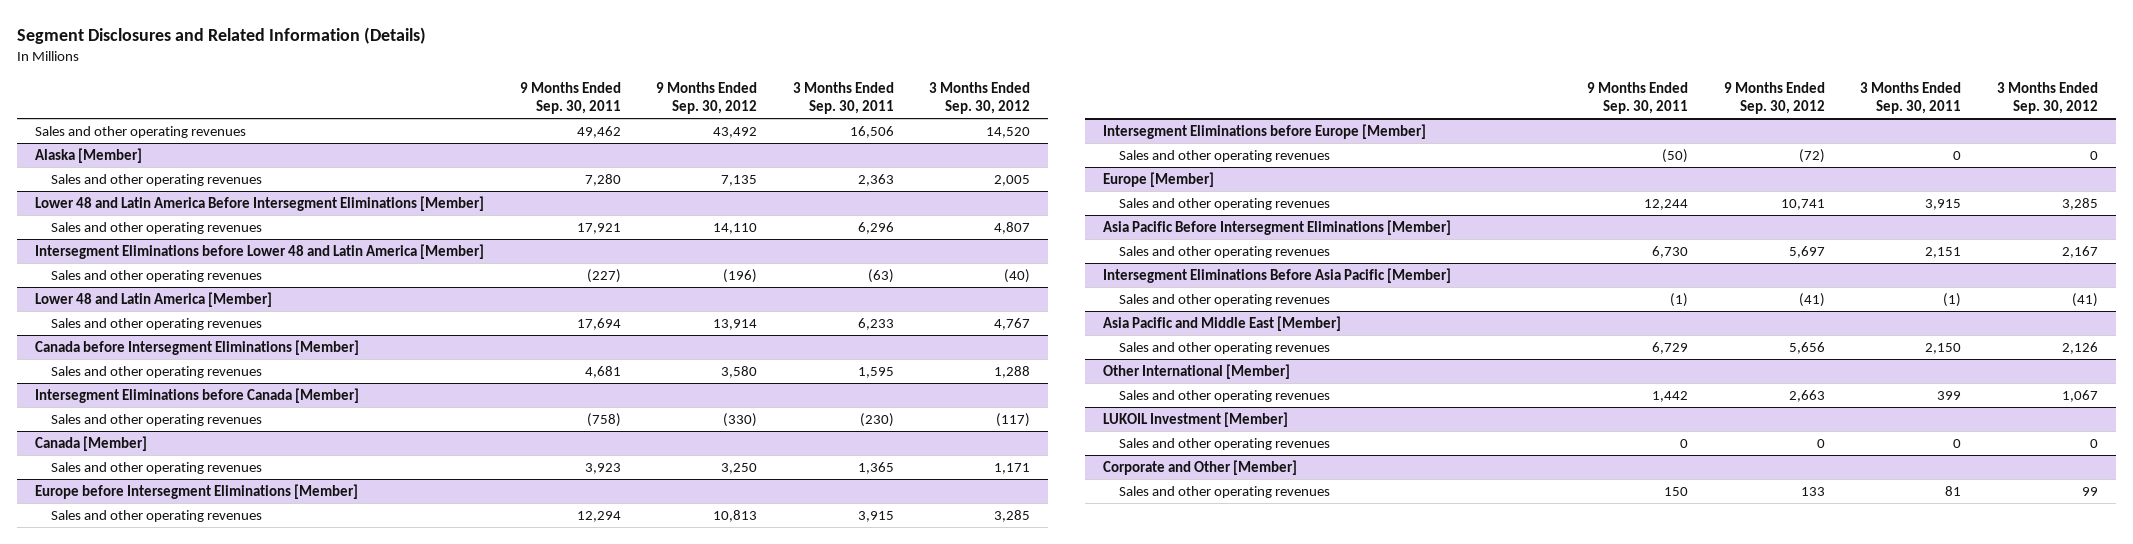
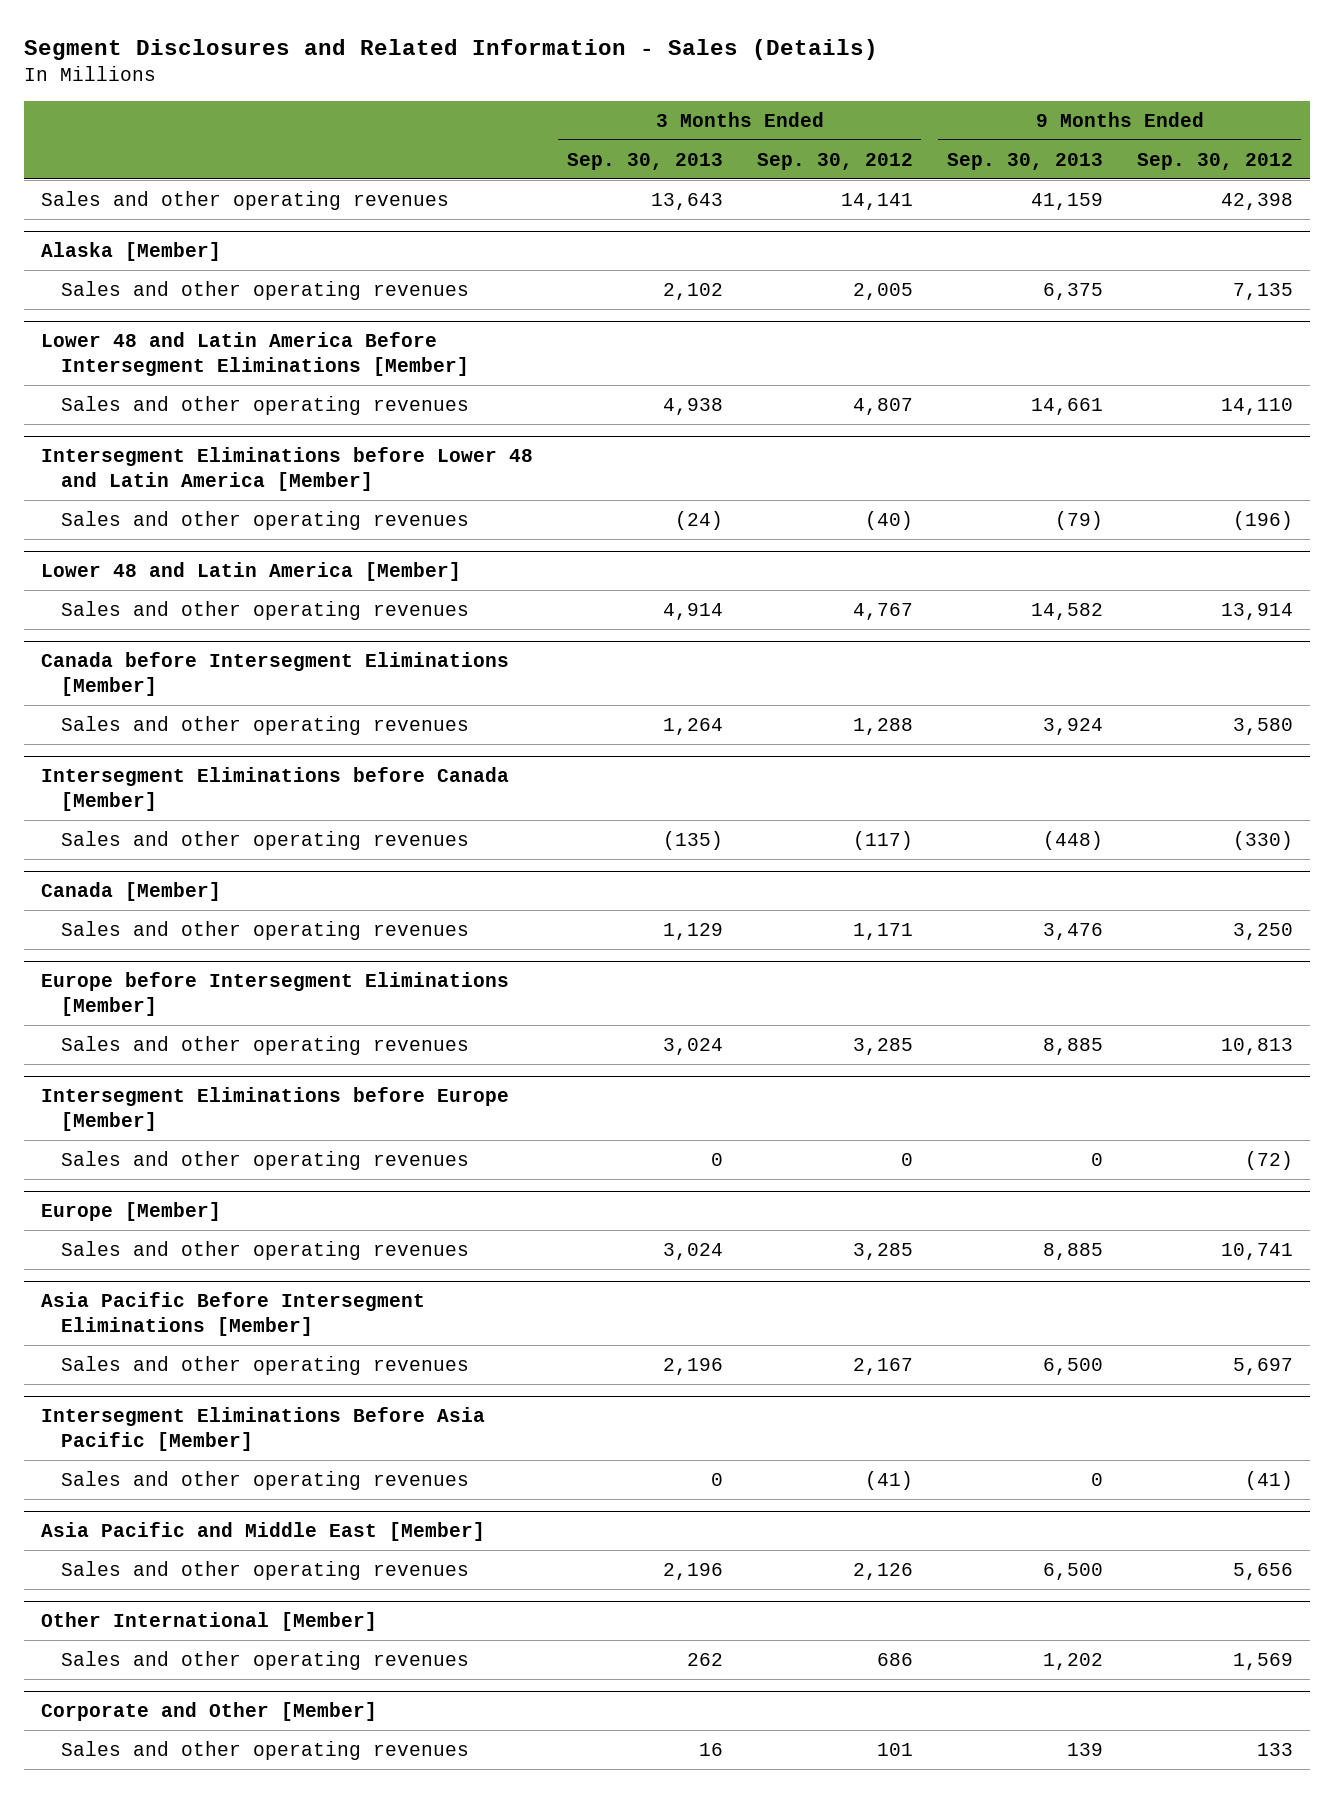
- Segment Disclosures and Related Information (Details)
+ Segment Disclosures and Related Information - Sales (Details)
- | 9 Months Ended Sep. 30, 2011 | 9 Months Ended Sep. 30, 2012 | 3 Months Ended Sep. 30, 2011 | 3 Months Ended Sep. 30, 2012
+ | 3 Months Ended Sep. 30, 2013 | 3 Months Ended Sep. 30, 2012 | 9 Months Ended Sep. 30, 2013 | 9 Months Ended Sep. 30, 2012
- Sales and other operating revenues | 49,462 | 43,492 | 16,506 | 14,520
+ Sales and other operating revenues | 13,643 | 14,141 | 41,159 | 42,398
@ Other International [Member]
- Sales and other operating revenues | 1,442 | 2,663 | 399 | 1,067
- LUKOIL Investment [Member]
- Sales and other operating revenues | 0 | 0 | 0 | 0
@ Other International [Member]
+ Sales and other operating revenues | 262 | 686 | 1,202 | 1,569
@ Corporate and Other [Member]
- Sales and other operating revenues | 150 | 133 | 81 | 99
+ Sales and other operating revenues | 16 | 101 | 139 | 133

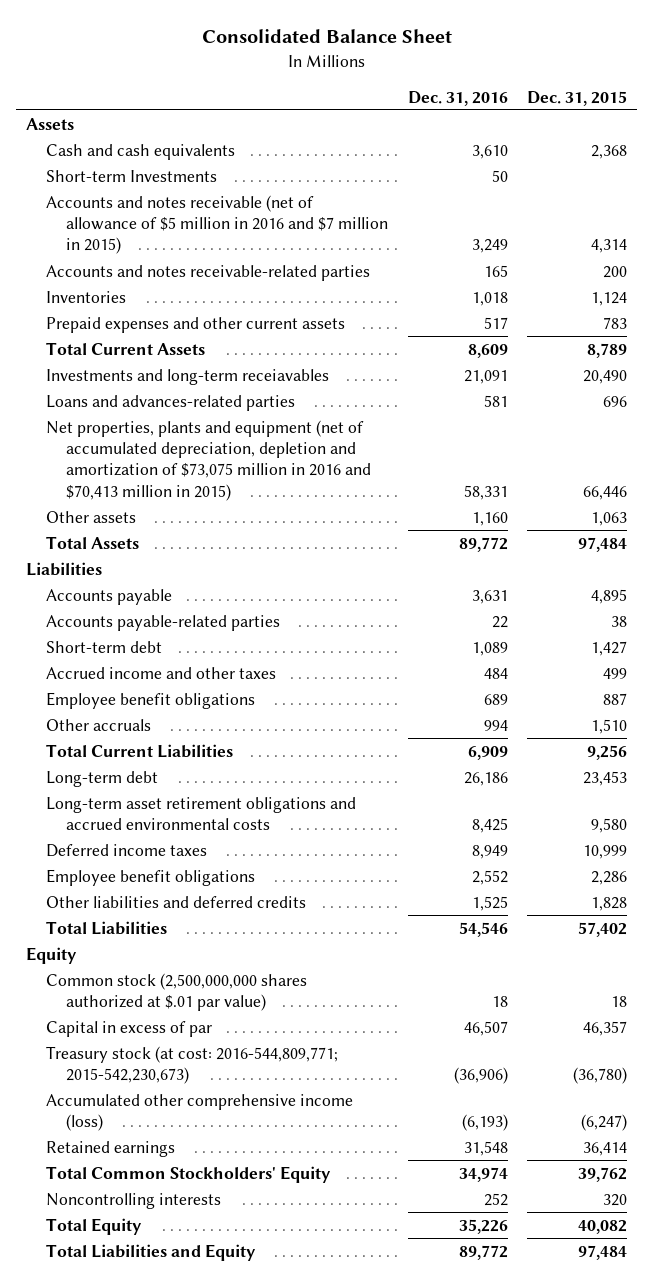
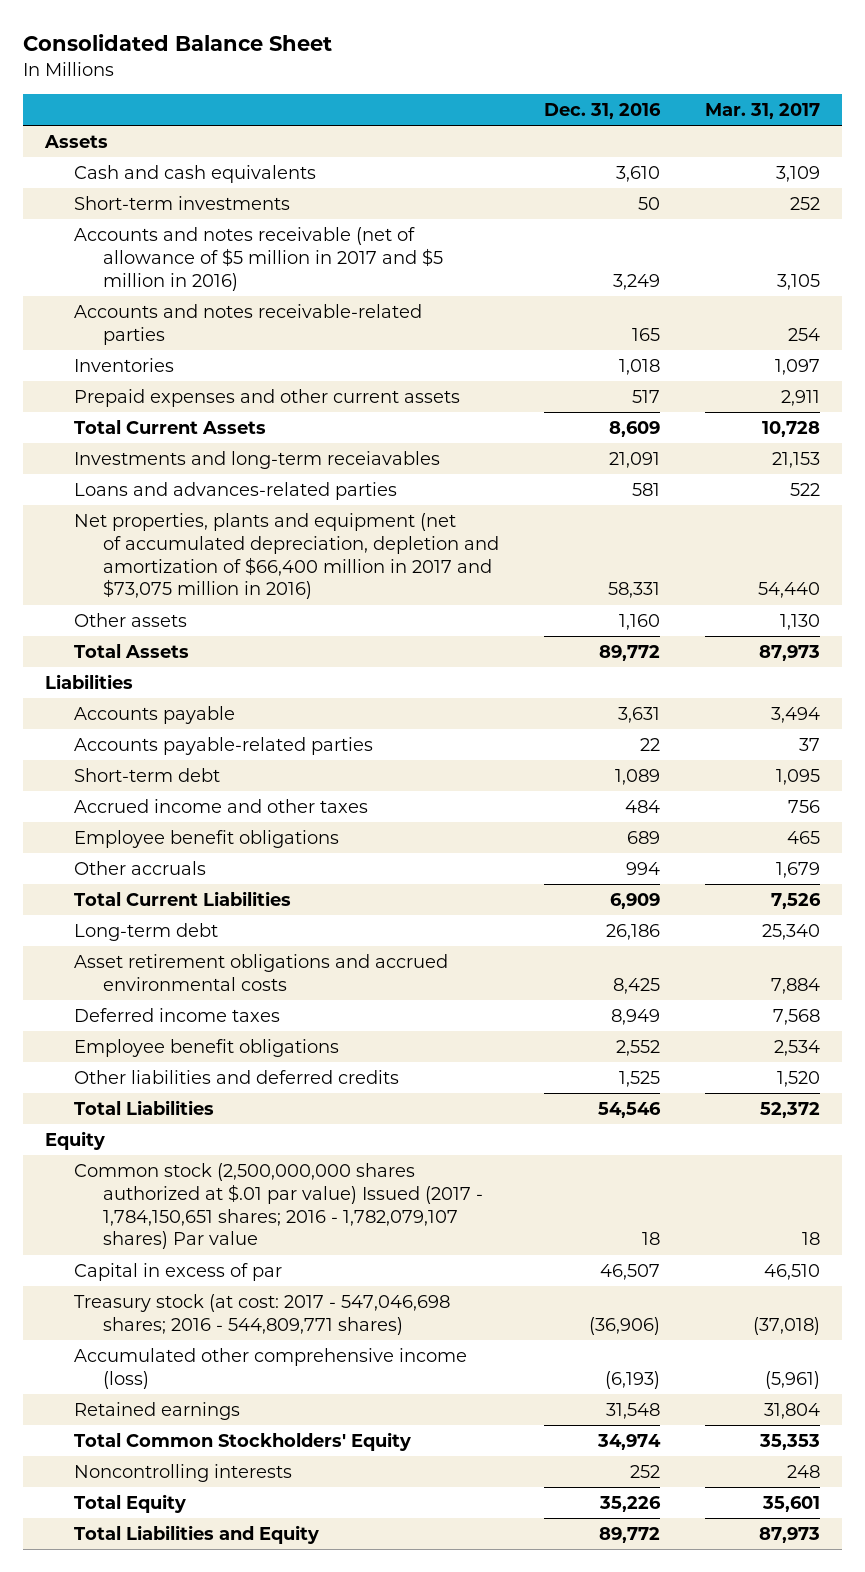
- | Dec. 31, 2016 | Dec. 31, 2015
+ | Dec. 31, 2016 | Mar. 31, 2017
- Short-term Investments | 50 |
- Accounts and notes receivable (net of allowance of $5 million in 2016 and $7 million in 2015) | 3,249 | 4,314
+ Short-term investments | 50 | 252
+ Accounts and notes receivable (net of allowance of $5 million in 2017 and $5 million in 2016) | 3,249 | 3,105
- Net properties, plants and equipment (net of accumulated depreciation, depletion and amortization of $73,075 million in 2016 and $70,413 million in 2015) | 58,331 | 66,446
+ Net properties, plants and equipment (net of accumulated depreciation, depletion and amortization of $66,400 million in 2017 and $73,075 million in 2016) | 58,331 | 54,440
- Long-term asset retirement obligations and accrued environmental costs | 8,425 | 9,580
+ Asset retirement obligations and accrued environmental costs | 8,425 | 7,884
- Common stock (2,500,000,000 shares authorized at $.01 par value) | 18 | 18
+ Common stock (2,500,000,000 shares authorized at $.01 par value) Issued (2017 - 1,784,150,651 shares; 2016 - 1,782,079,107 shares) Par value | 18 | 18
- Treasury stock (at cost: 2016-544,809,771; 2015-542,230,673) | (36,906) | (36,780)
+ Treasury stock (at cost: 2017 - 547,046,698 shares; 2016 - 544,809,771 shares) | (36,906) | (37,018)

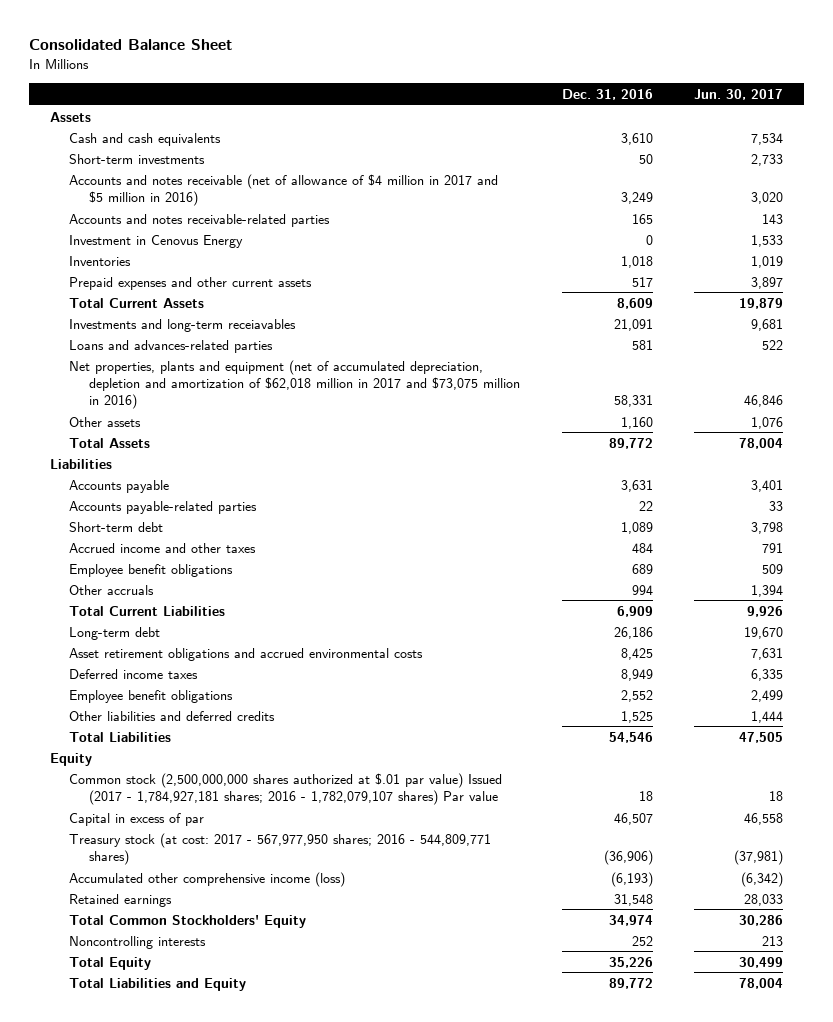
- | Dec. 31, 2016 | Mar. 31, 2017
+ | Dec. 31, 2016 | Jun. 30, 2017
- Accounts and notes receivable (net of allowance of $5 million in 2017 and $5 million in 2016) | 3,249 | 3,105
+ Accounts and notes receivable (net of allowance of $4 million in 2017 and $5 million in 2016) | 3,249 | 3,020
+ Investment in Cenovus Energy | 0 | 1,533
- Net properties, plants and equipment (net of accumulated depreciation, depletion and amortization of $66,400 million in 2017 and $73,075 million in 2016) | 58,331 | 54,440
+ Net properties, plants and equipment (net of accumulated depreciation, depletion and amortization of $62,018 million in 2017 and $73,075 million in 2016) | 58,331 | 46,846
- Common stock (2,500,000,000 shares authorized at $.01 par value) Issued (2017 - 1,784,150,651 shares; 2016 - 1,782,079,107 shares) Par value | 18 | 18
+ Common stock (2,500,000,000 shares authorized at $.01 par value) Issued (2017 - 1,784,927,181 shares; 2016 - 1,782,079,107 shares) Par value | 18 | 18
- Treasury stock (at cost: 2017 - 547,046,698 shares; 2016 - 544,809,771 shares) | (36,906) | (37,018)
+ Treasury stock (at cost: 2017 - 567,977,950 shares; 2016 - 544,809,771 shares) | (36,906) | (37,981)

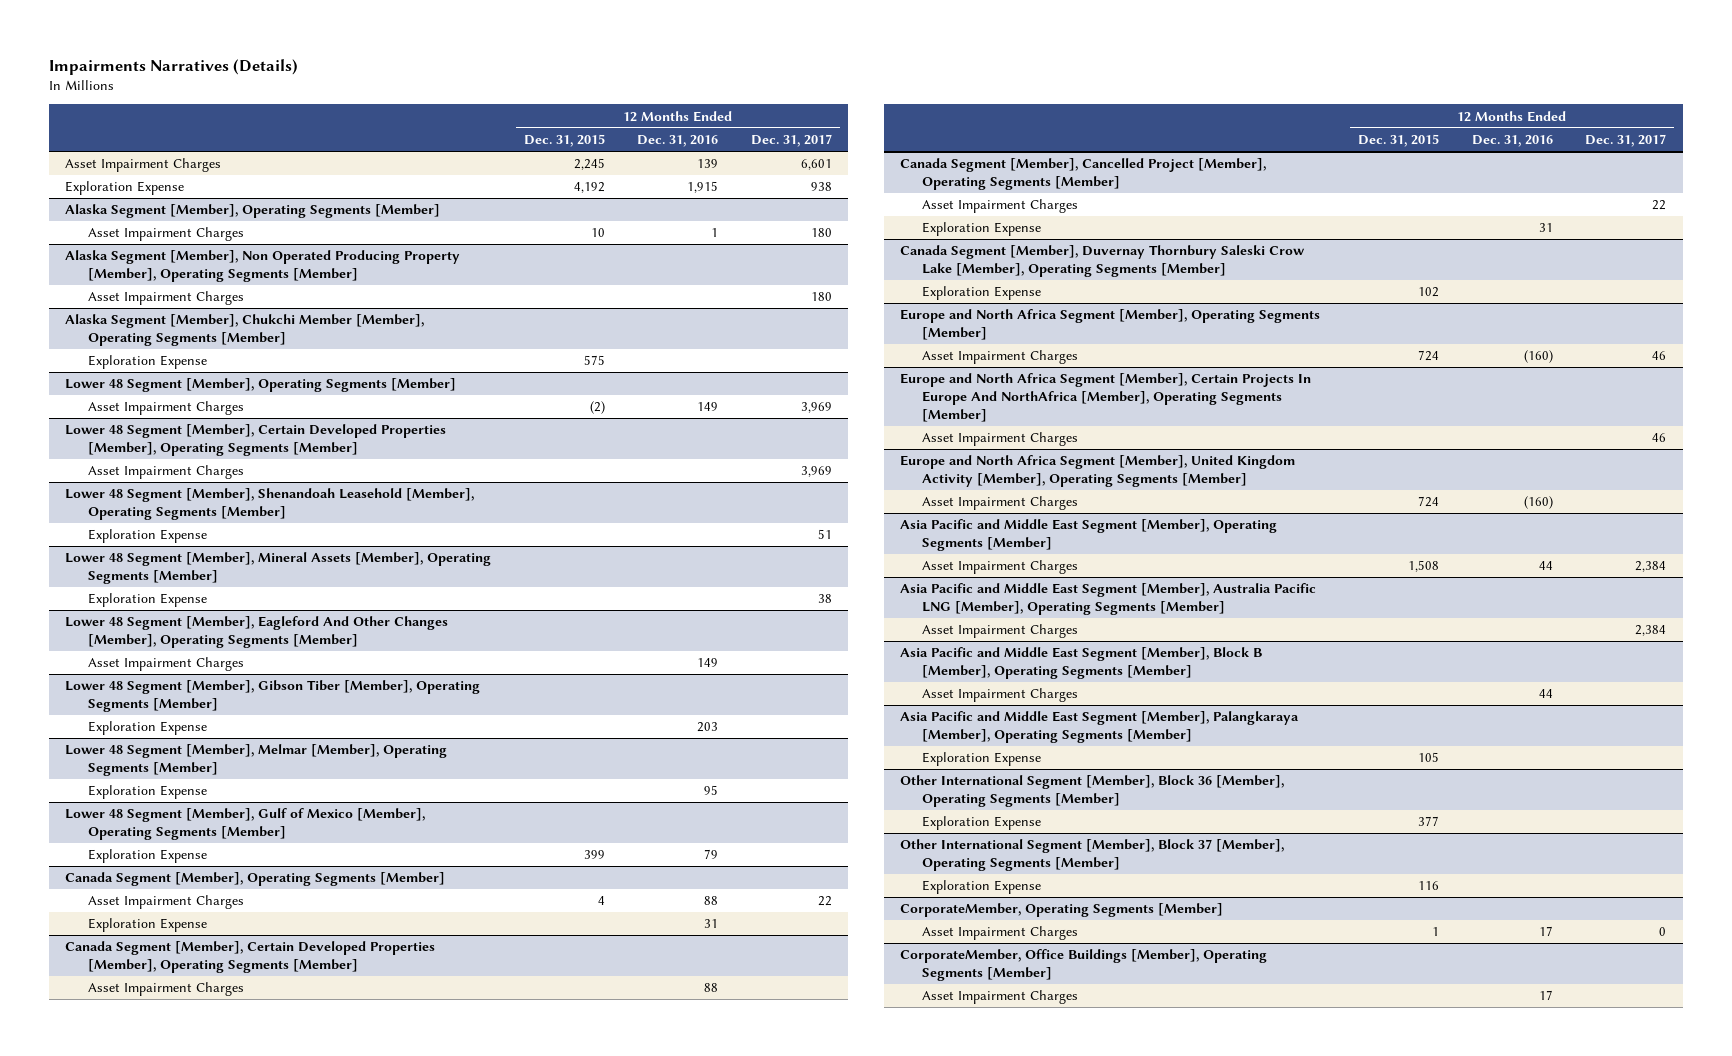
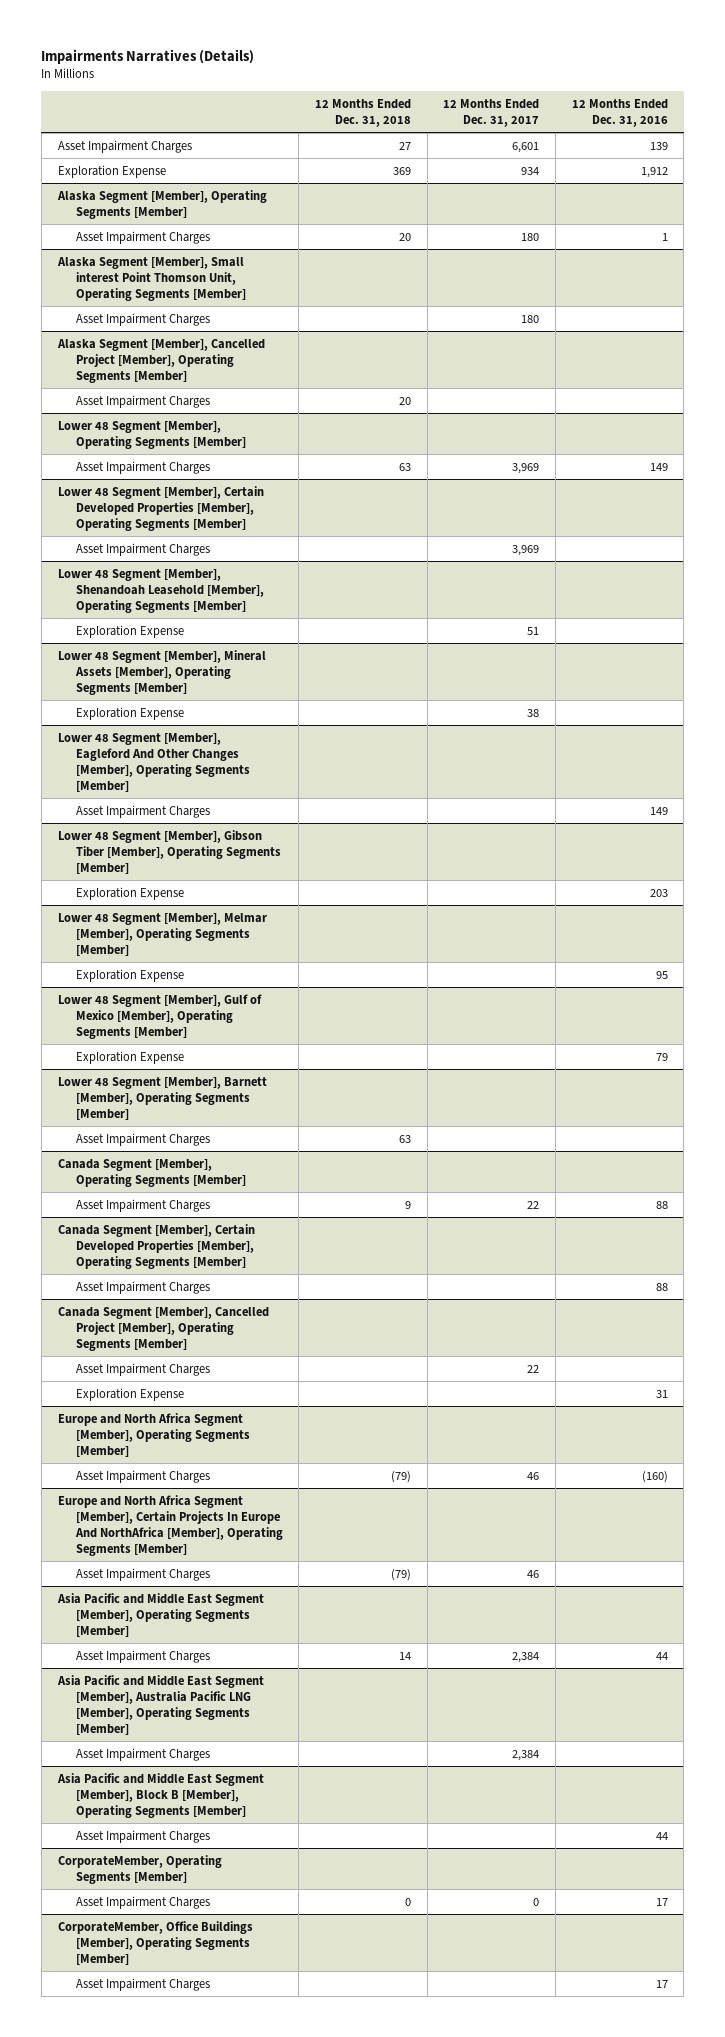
- | 12 Months Ended Dec. 31, 2015 | 12 Months Ended Dec. 31, 2016 | 12 Months Ended Dec. 31, 2017
+ | 12 Months Ended Dec. 31, 2018 | 12 Months Ended Dec. 31, 2017 | 12 Months Ended Dec. 31, 2016
- Exploration Expense | 4,192 | 1,915 | 938
+ Exploration Expense | 369 | 934 | 1,912
- Alaska Segment [Member], Non Operated Producing Property [Member], Operating Segments [Member]
+ Alaska Segment [Member], Small interest Point Thomson Unit, Operating Segments [Member]
- Alaska Segment [Member], Chukchi Member [Member], Operating Segments [Member]
- Exploration Expense | 575 | |
+ Alaska Segment [Member], Cancelled Project [Member], Operating Segments [Member]
+ Asset Impairment Charges | 20 | |
+ Lower 48 Segment [Member], Barnett [Member], Operating Segments [Member]
+ Asset Impairment Charges | 63 | |
@ Canada Segment [Member], Operating Segments [Member]
- Exploration Expense | | 31 |
- Canada Segment [Member], Duvernay Thornbury Saleski Crow Lake [Member], Operating Segments [Member]
- Exploration Expense | 102 | |
- Europe and North Africa Segment [Member], United Kingdom Activity [Member], Operating Segments [Member]
- Asset Impairment Charges | 724 | (160) |
- Asia Pacific and Middle East Segment [Member], Palangkaraya [Member], Operating Segments [Member]
- Exploration Expense | 105 | |
- Other International Segment [Member], Block 36 [Member], Operating Segments [Member]
- Exploration Expense | 377 | |
- Other International Segment [Member], Block 37 [Member], Operating Segments [Member]
- Exploration Expense | 116 | |

